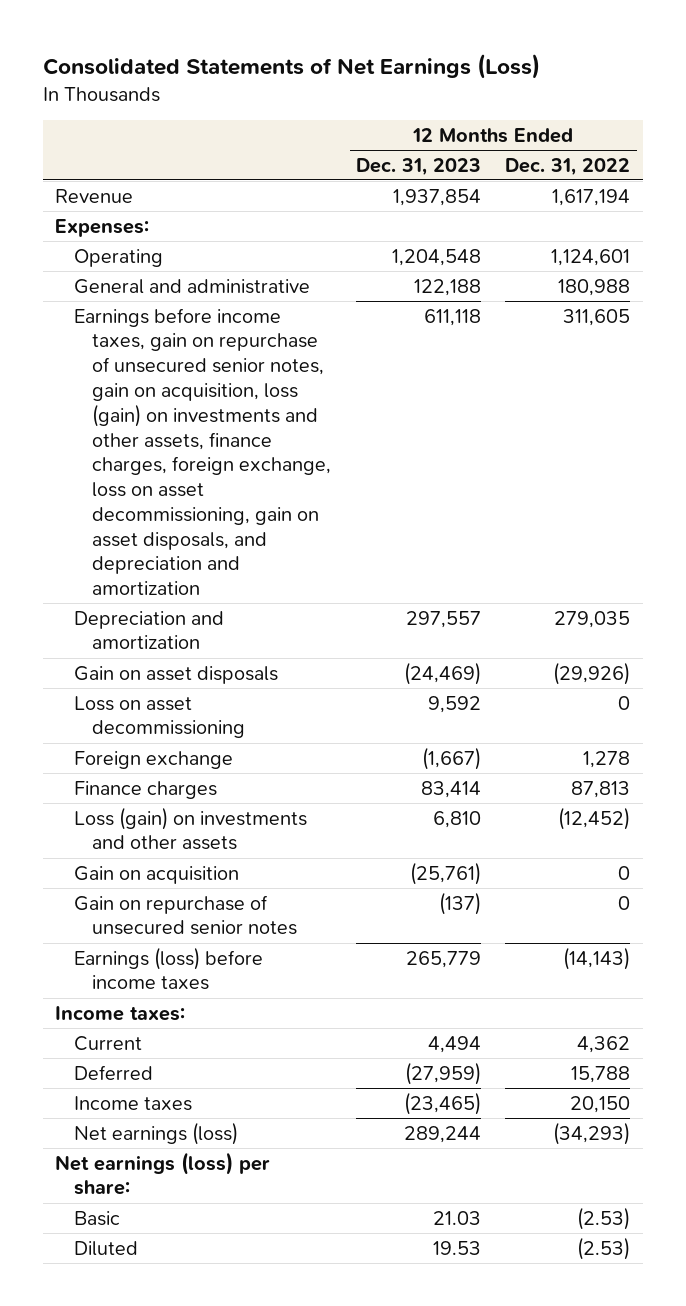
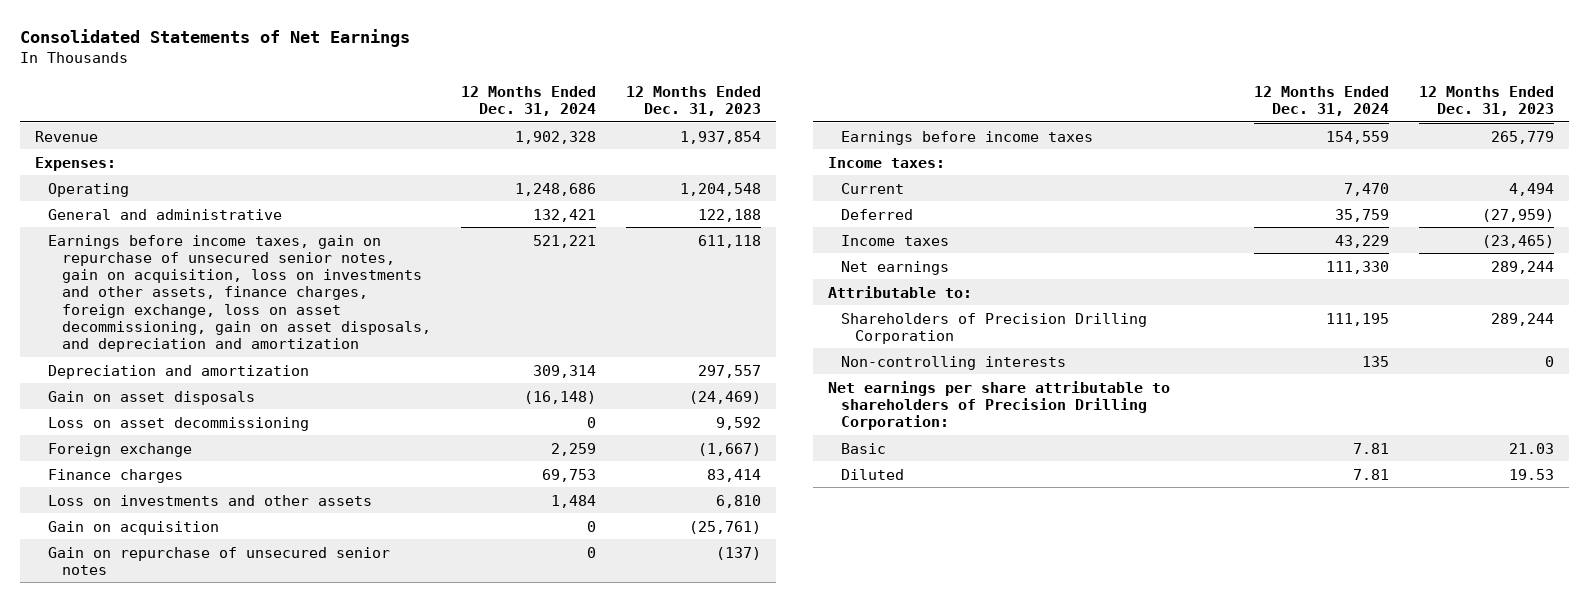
- Consolidated Statements of Net Earnings (Loss)
+ Consolidated Statements of Net Earnings
- | 12 Months Ended Dec. 31, 2023 | 12 Months Ended Dec. 31, 2022
+ | 12 Months Ended Dec. 31, 2024 | 12 Months Ended Dec. 31, 2023
- Earnings before income taxes, gain on repurchase of unsecured senior notes, gain on acquisition, loss (gain) on investments and other assets, finance charges, foreign exchange, loss on asset decommissioning, gain on asset disposals, and depreciation and amortization | 611,118 | 311,605
+ Earnings before income taxes, gain on repurchase of unsecured senior notes, gain on acquisition, loss on investments and other assets, finance charges, foreign exchange, loss on asset decommissioning, gain on asset disposals, and depreciation and amortization | 521,221 | 611,118
- Loss (gain) on investments and other assets | 6,810 | (12,452)
+ Loss on investments and other assets | 1,484 | 6,810
- Earnings (loss) before income taxes | 265,779 | (14,143)
+ Earnings before income taxes | 154,559 | 265,779
- Net earnings (loss) | 289,244 | (34,293)
- Net earnings (loss) per share:
+ Net earnings | 111,330 | 289,244
+ Attributable to:
+ Shareholders of Precision Drilling Corporation | 111,195 | 289,244
+ Non-controlling interests | 135 | 0
+ Net earnings per share attributable to shareholders of Precision Drilling Corporation:

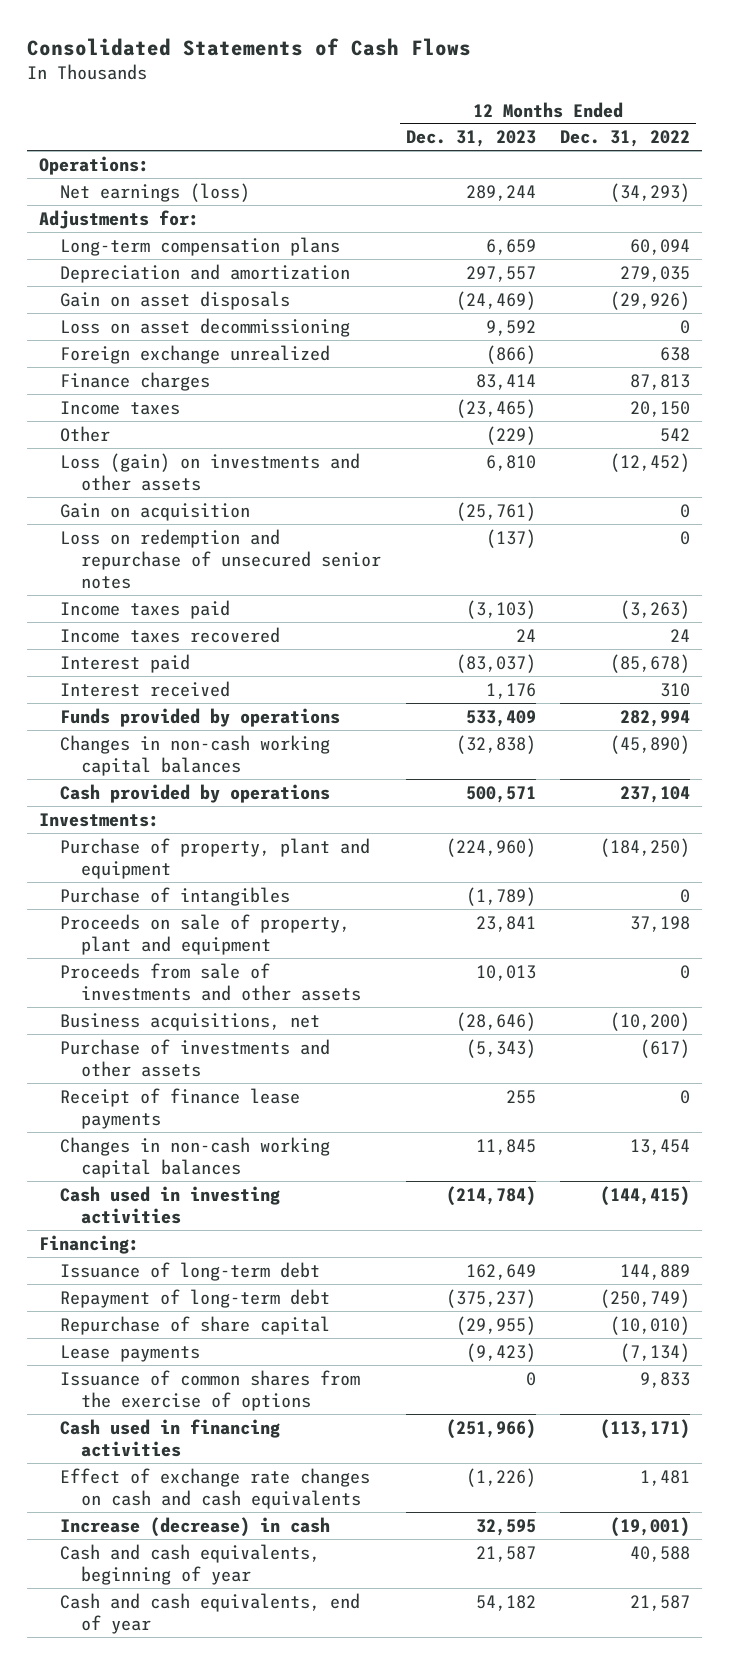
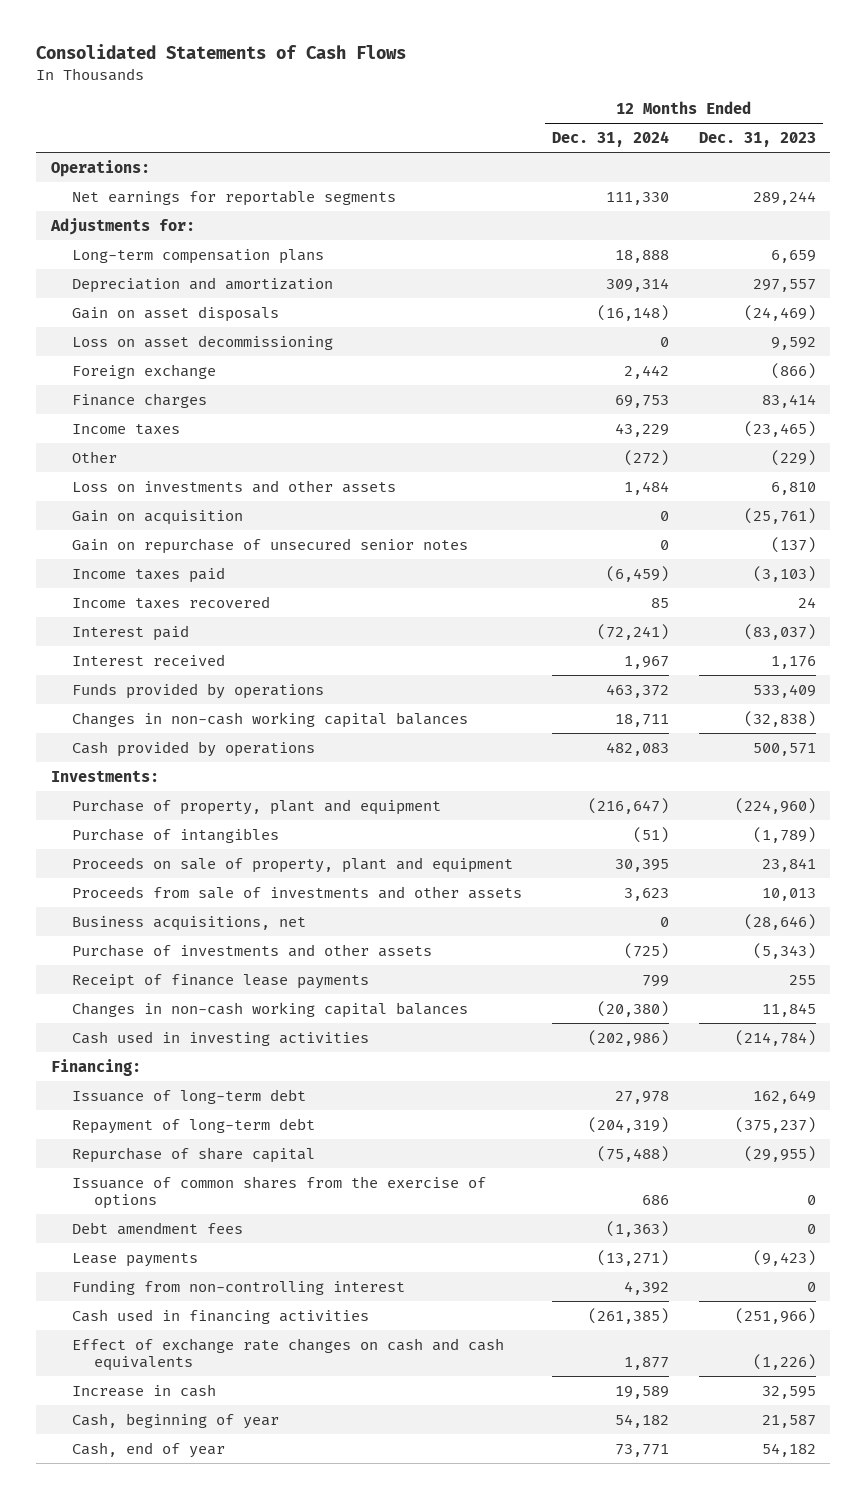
- | 12 Months Ended Dec. 31, 2023 | 12 Months Ended Dec. 31, 2022
+ | 12 Months Ended Dec. 31, 2024 | 12 Months Ended Dec. 31, 2023
- Net earnings (loss) | 289,244 | (34,293)
+ Net earnings for reportable segments | 111,330 | 289,244
- Foreign exchange unrealized | (866) | 638
+ Foreign exchange | 2,442 | (866)
- Loss (gain) on investments and other assets | 6,810 | (12,452)
+ Loss on investments and other assets | 1,484 | 6,810
- Loss on redemption and repurchase of unsecured senior notes | (137) | 0
+ Gain on repurchase of unsecured senior notes | 0 | (137)
+ Debt amendment fees | (1,363) | 0
moved down: Lease payments | (13,271) | (9,423)
+ Funding from non-controlling interest | 4,392 | 0
- Increase (decrease) in cash | 32,595 | (19,001)
- Cash and cash equivalents, beginning of year | 21,587 | 40,588
- Cash and cash equivalents, end of year | 54,182 | 21,587
+ Increase in cash | 19,589 | 32,595
+ Cash, beginning of year | 54,182 | 21,587
+ Cash, end of year | 73,771 | 54,182

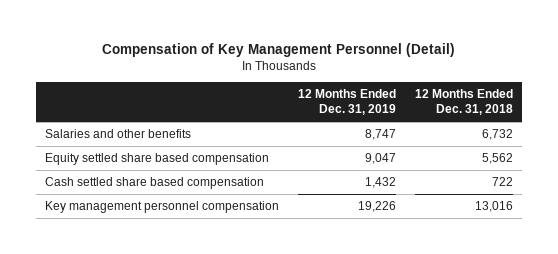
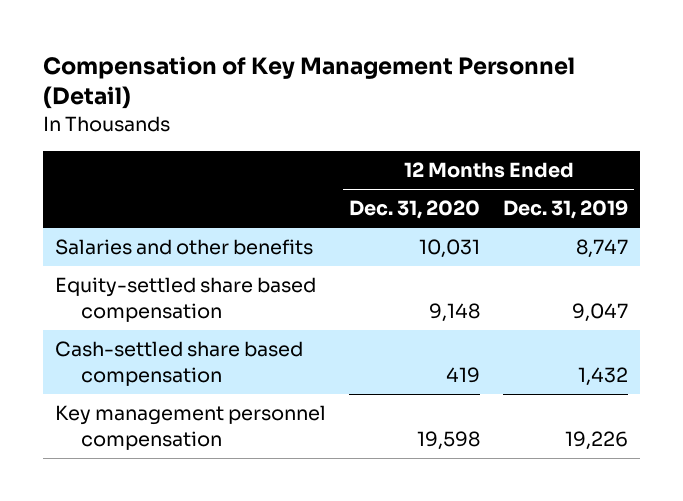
- | 12 Months Ended Dec. 31, 2019 | 12 Months Ended Dec. 31, 2018
+ | 12 Months Ended Dec. 31, 2020 | 12 Months Ended Dec. 31, 2019
- Equity settled share based compensation | 9,047 | 5,562
- Cash settled share based compensation | 1,432 | 722
+ Equity-settled share based compensation | 9,148 | 9,047
+ Cash-settled share based compensation | 419 | 1,432

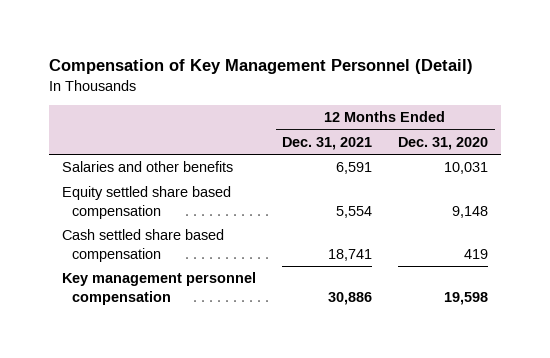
- | 12 Months Ended Dec. 31, 2020 | 12 Months Ended Dec. 31, 2019
+ | 12 Months Ended Dec. 31, 2021 | 12 Months Ended Dec. 31, 2020
- Equity-settled share based compensation | 9,148 | 9,047
- Cash-settled share based compensation | 419 | 1,432
+ Equity settled share based compensation | 5,554 | 9,148
+ Cash settled share based compensation | 18,741 | 419

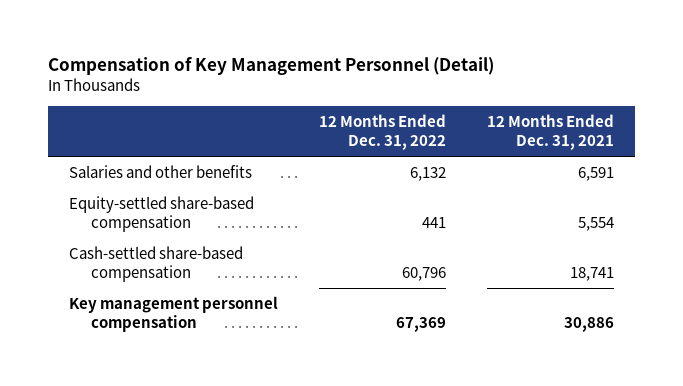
- | 12 Months Ended Dec. 31, 2021 | 12 Months Ended Dec. 31, 2020
+ | 12 Months Ended Dec. 31, 2022 | 12 Months Ended Dec. 31, 2021
- Equity settled share based compensation | 5,554 | 9,148
- Cash settled share based compensation | 18,741 | 419
+ Equity-settled share-based compensation | 441 | 5,554
+ Cash-settled share-based compensation | 60,796 | 18,741

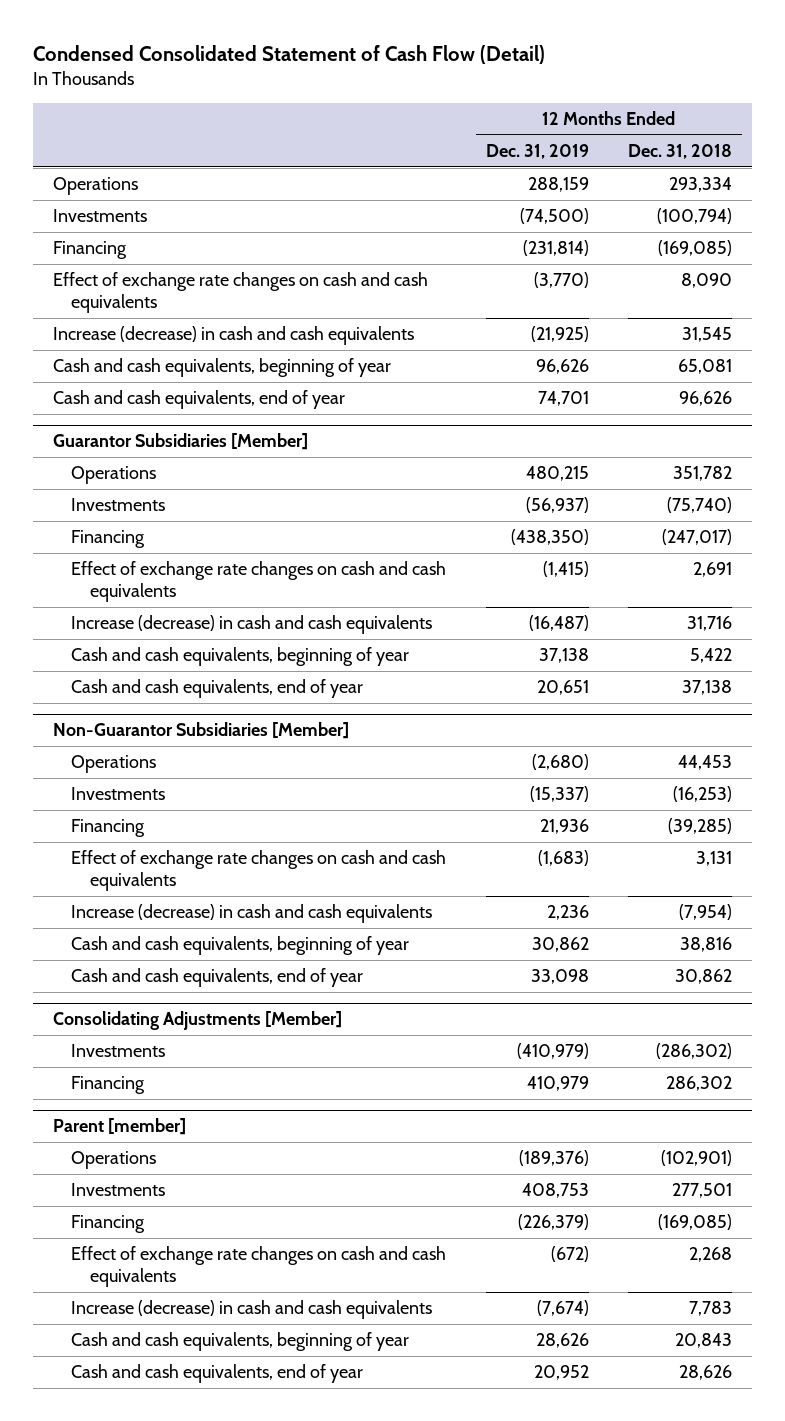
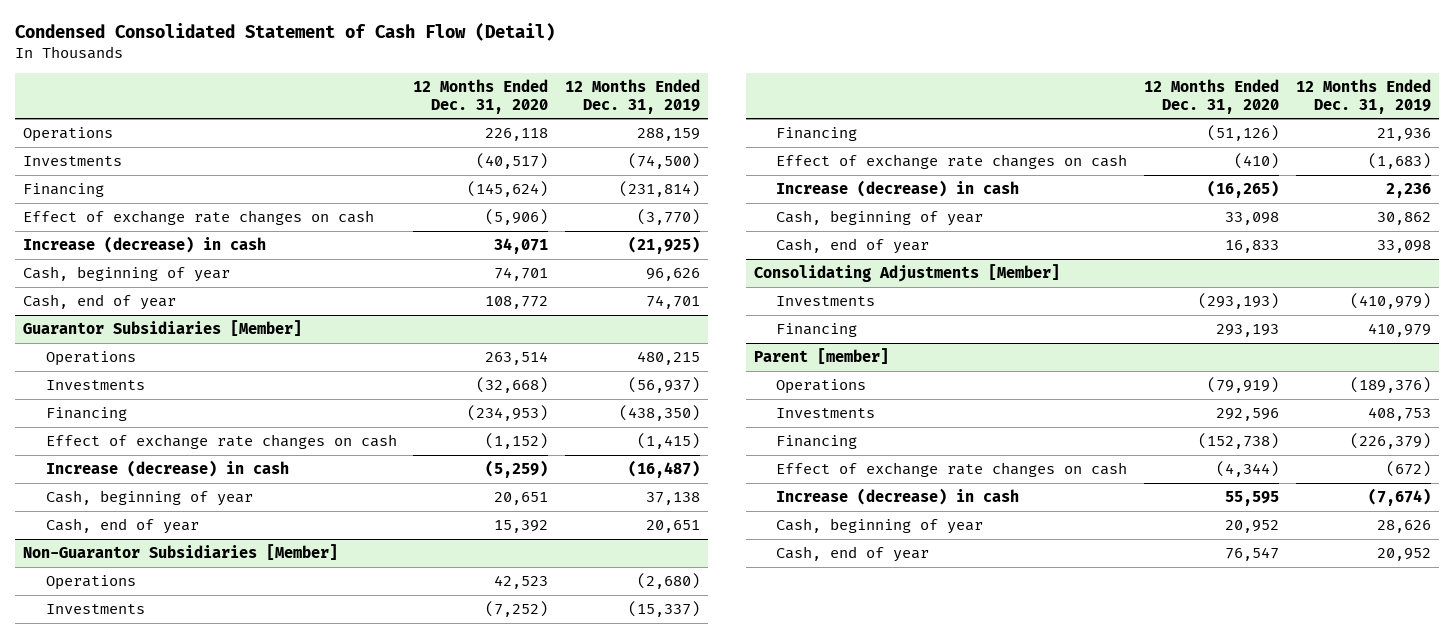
- | 12 Months Ended Dec. 31, 2019 | 12 Months Ended Dec. 31, 2018
+ | 12 Months Ended Dec. 31, 2020 | 12 Months Ended Dec. 31, 2019
- Effect of exchange rate changes on cash and cash equivalents | (3,770) | 8,090
- Increase (decrease) in cash and cash equivalents | (21,925) | 31,545
- Cash and cash equivalents, beginning of year | 96,626 | 65,081
- Cash and cash equivalents, end of year | 74,701 | 96,626
+ Effect of exchange rate changes on cash | (5,906) | (3,770)
+ Increase (decrease) in cash | 34,071 | (21,925)
+ Cash, beginning of year | 74,701 | 96,626
+ Cash, end of year | 108,772 | 74,701
@ Guarantor Subsidiaries [Member]
- Effect of exchange rate changes on cash and cash equivalents | (1,415) | 2,691
- Increase (decrease) in cash and cash equivalents | (16,487) | 31,716
- Cash and cash equivalents, beginning of year | 37,138 | 5,422
- Cash and cash equivalents, end of year | 20,651 | 37,138
+ Effect of exchange rate changes on cash | (1,152) | (1,415)
+ Increase (decrease) in cash | (5,259) | (16,487)
+ Cash, beginning of year | 20,651 | 37,138
+ Cash, end of year | 15,392 | 20,651
@ Non-Guarantor Subsidiaries [Member]
- Effect of exchange rate changes on cash and cash equivalents | (1,683) | 3,131
- Increase (decrease) in cash and cash equivalents | 2,236 | (7,954)
- Cash and cash equivalents, beginning of year | 30,862 | 38,816
- Cash and cash equivalents, end of year | 33,098 | 30,862
+ Effect of exchange rate changes on cash | (410) | (1,683)
+ Increase (decrease) in cash | (16,265) | 2,236
+ Cash, beginning of year | 33,098 | 30,862
+ Cash, end of year | 16,833 | 33,098
@ Parent [member]
- Effect of exchange rate changes on cash and cash equivalents | (672) | 2,268
- Increase (decrease) in cash and cash equivalents | (7,674) | 7,783
- Cash and cash equivalents, beginning of year | 28,626 | 20,843
- Cash and cash equivalents, end of year | 20,952 | 28,626
+ Effect of exchange rate changes on cash | (4,344) | (672)
+ Increase (decrease) in cash | 55,595 | (7,674)
+ Cash, beginning of year | 20,952 | 28,626
+ Cash, end of year | 76,547 | 20,952

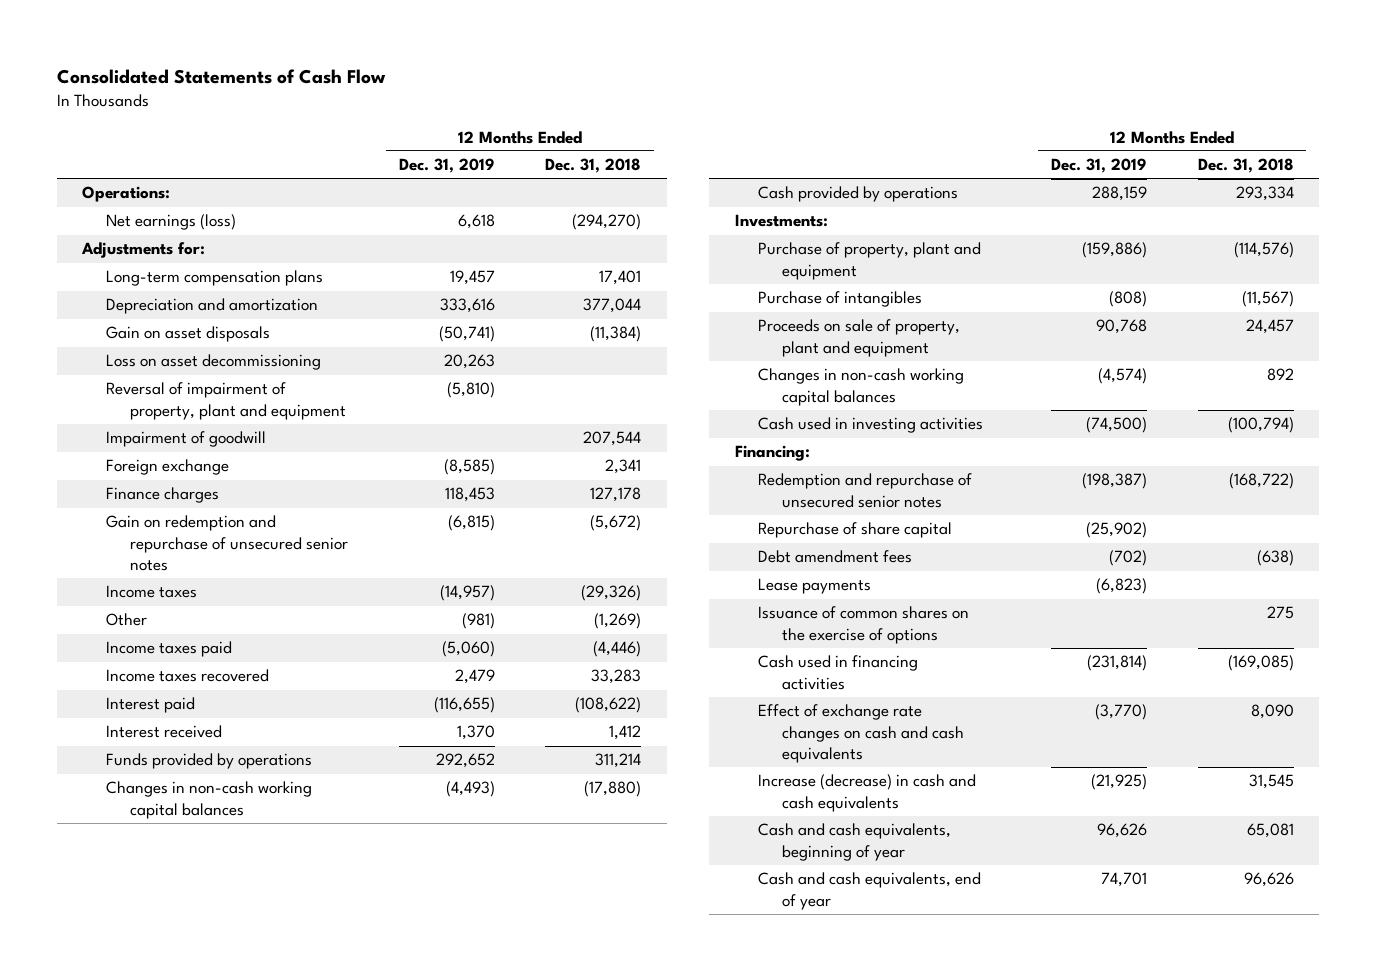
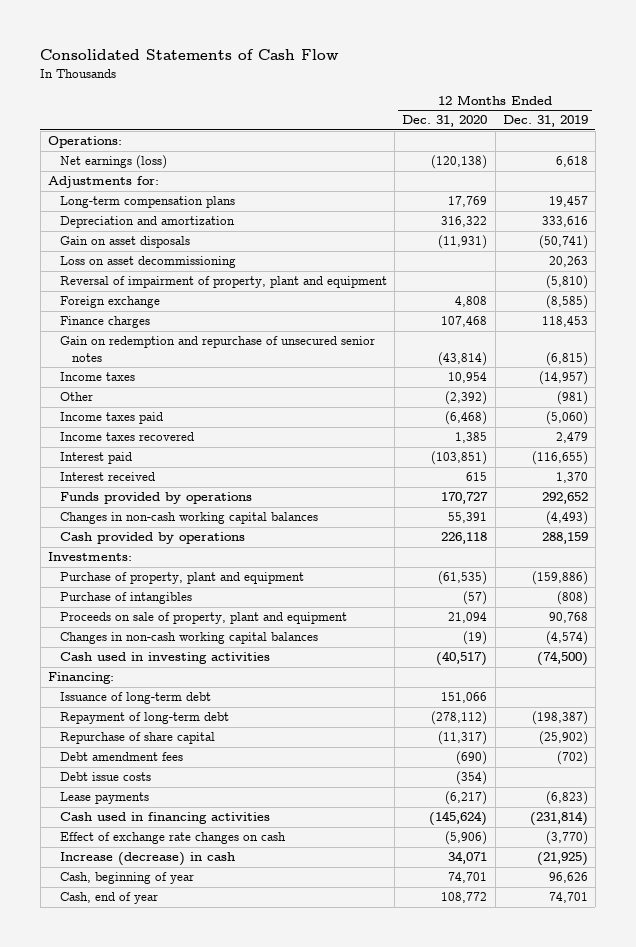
- | 12 Months Ended Dec. 31, 2019 | 12 Months Ended Dec. 31, 2018
+ | 12 Months Ended Dec. 31, 2020 | 12 Months Ended Dec. 31, 2019
- Impairment of goodwill | | 207,544
- Redemption and repurchase of unsecured senior notes | (198,387) | (168,722)
+ Issuance of long-term debt | 151,066 |
+ Repayment of long-term debt | (278,112) | (198,387)
+ Debt issue costs | (354) |
- Issuance of common shares on the exercise of options | | 275
- Effect of exchange rate changes on cash and cash equivalents | (3,770) | 8,090
- Increase (decrease) in cash and cash equivalents | (21,925) | 31,545
- Cash and cash equivalents, beginning of year | 96,626 | 65,081
- Cash and cash equivalents, end of year | 74,701 | 96,626
+ Effect of exchange rate changes on cash | (5,906) | (3,770)
+ Increase (decrease) in cash | 34,071 | (21,925)
+ Cash, beginning of year | 74,701 | 96,626
+ Cash, end of year | 108,772 | 74,701

